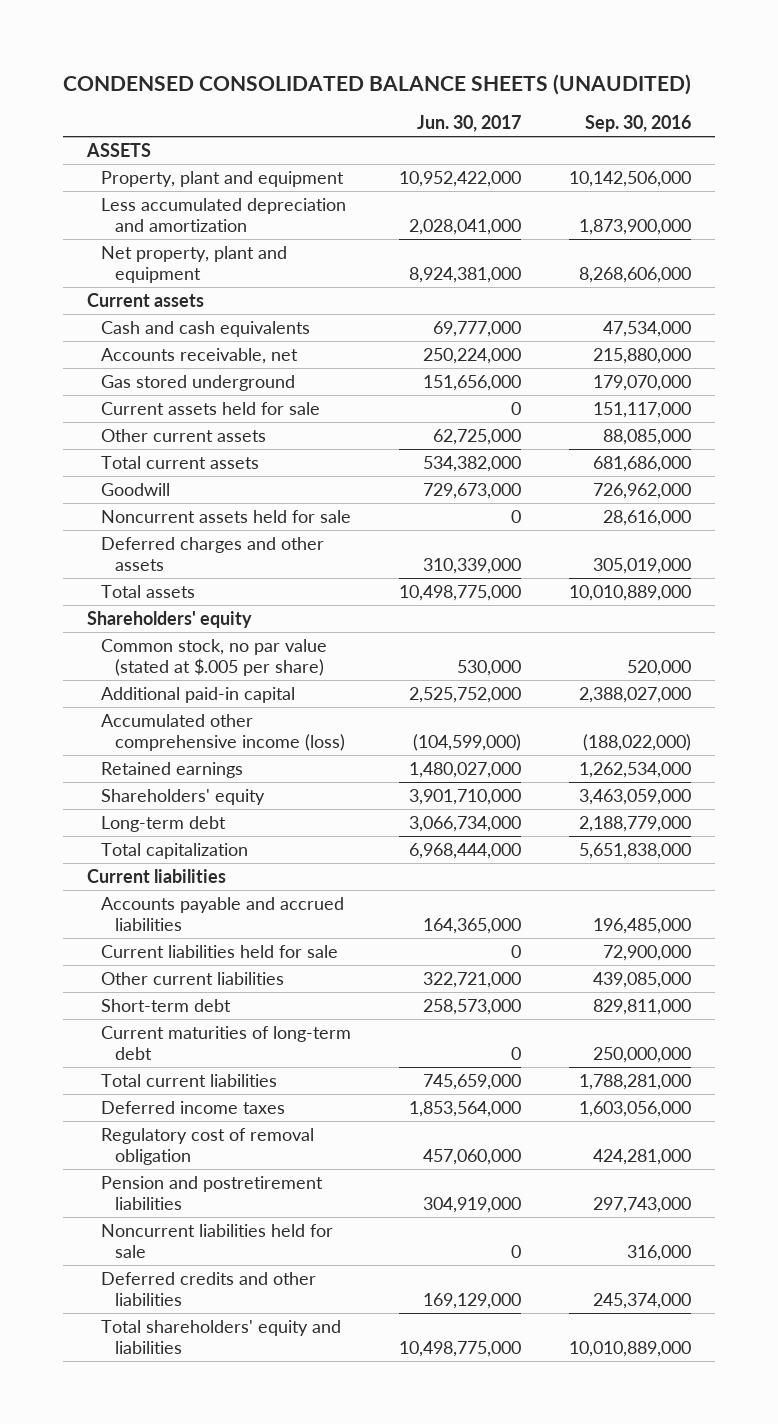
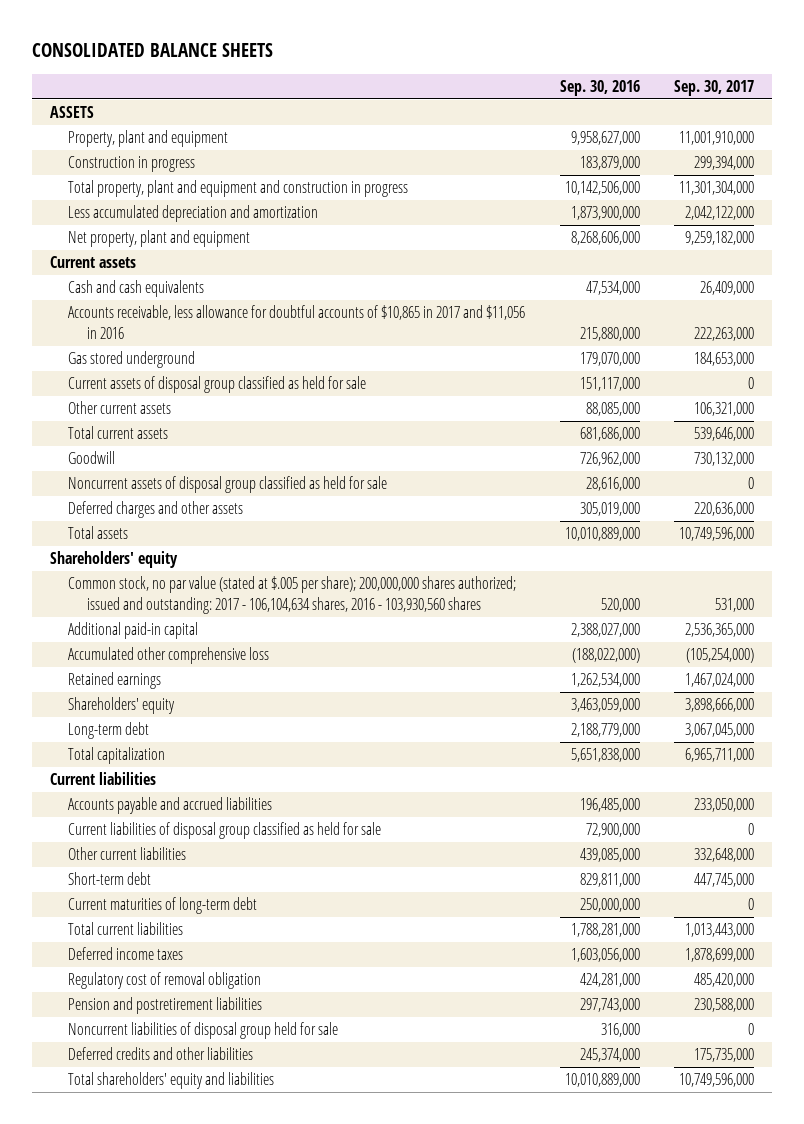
- CONDENSED CONSOLIDATED BALANCE SHEETS (UNAUDITED)
+ CONSOLIDATED BALANCE SHEETS
- | Jun. 30, 2017 | Sep. 30, 2016
+ | Sep. 30, 2016 | Sep. 30, 2017
- Property, plant and equipment | 10,952,422,000 | 10,142,506,000
+ Property, plant and equipment | 9,958,627,000 | 11,001,910,000
+ Construction in progress | 183,879,000 | 299,394,000
+ Total property, plant and equipment and construction in progress | 10,142,506,000 | 11,301,304,000
- Accounts receivable, net | 250,224,000 | 215,880,000
+ Accounts receivable, less allowance for doubtful accounts of $10,865 in 2017 and $11,056 in 2016 | 215,880,000 | 222,263,000
- Current assets held for sale | 0 | 151,117,000
+ Current assets of disposal group classified as held for sale | 151,117,000 | 0
- Noncurrent assets held for sale | 0 | 28,616,000
+ Noncurrent assets of disposal group classified as held for sale | 28,616,000 | 0
- Common stock, no par value (stated at $.005 per share) | 530,000 | 520,000
+ Common stock, no par value (stated at $.005 per share); 200,000,000 shares authorized; issued and outstanding: 2017 - 106,104,634 shares, 2016 - 103,930,560 shares | 520,000 | 531,000
- Accumulated other comprehensive income (loss) | (104,599,000) | (188,022,000)
+ Accumulated other comprehensive loss | (188,022,000) | (105,254,000)
- Current liabilities held for sale | 0 | 72,900,000
+ Current liabilities of disposal group classified as held for sale | 72,900,000 | 0
- Noncurrent liabilities held for sale | 0 | 316,000
+ Noncurrent liabilities of disposal group held for sale | 316,000 | 0

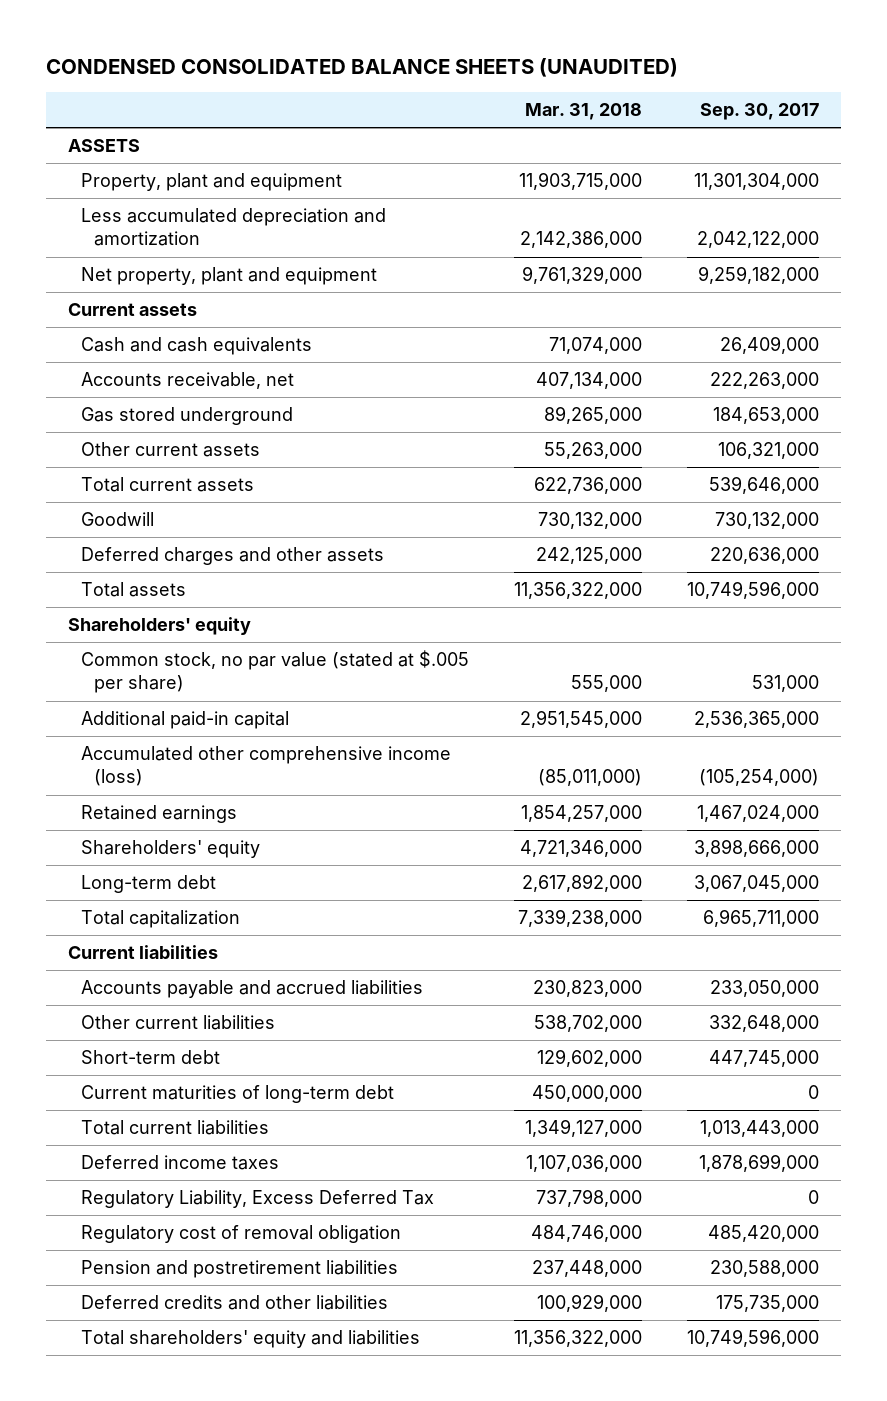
- CONSOLIDATED BALANCE SHEETS
+ CONDENSED CONSOLIDATED BALANCE SHEETS (UNAUDITED)
- | Sep. 30, 2016 | Sep. 30, 2017
+ | Mar. 31, 2018 | Sep. 30, 2017
- Property, plant and equipment | 9,958,627,000 | 11,001,910,000
- Construction in progress | 183,879,000 | 299,394,000
- Total property, plant and equipment and construction in progress | 10,142,506,000 | 11,301,304,000
+ Property, plant and equipment | 11,903,715,000 | 11,301,304,000
- Accounts receivable, less allowance for doubtful accounts of $10,865 in 2017 and $11,056 in 2016 | 215,880,000 | 222,263,000
+ Accounts receivable, net | 407,134,000 | 222,263,000
- Current assets of disposal group classified as held for sale | 151,117,000 | 0
- Noncurrent assets of disposal group classified as held for sale | 28,616,000 | 0
- Common stock, no par value (stated at $.005 per share); 200,000,000 shares authorized; issued and outstanding: 2017 - 106,104,634 shares, 2016 - 103,930,560 shares | 520,000 | 531,000
+ Common stock, no par value (stated at $.005 per share) | 555,000 | 531,000
- Accumulated other comprehensive loss | (188,022,000) | (105,254,000)
+ Accumulated other comprehensive income (loss) | (85,011,000) | (105,254,000)
- Current liabilities of disposal group classified as held for sale | 72,900,000 | 0
+ Regulatory Liability, Excess Deferred Tax | 737,798,000 | 0
- Noncurrent liabilities of disposal group held for sale | 316,000 | 0

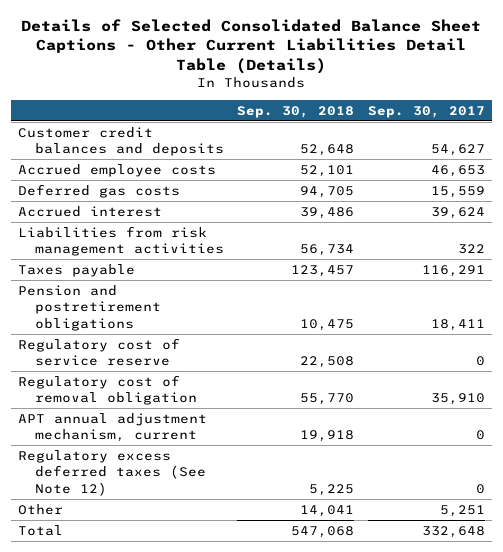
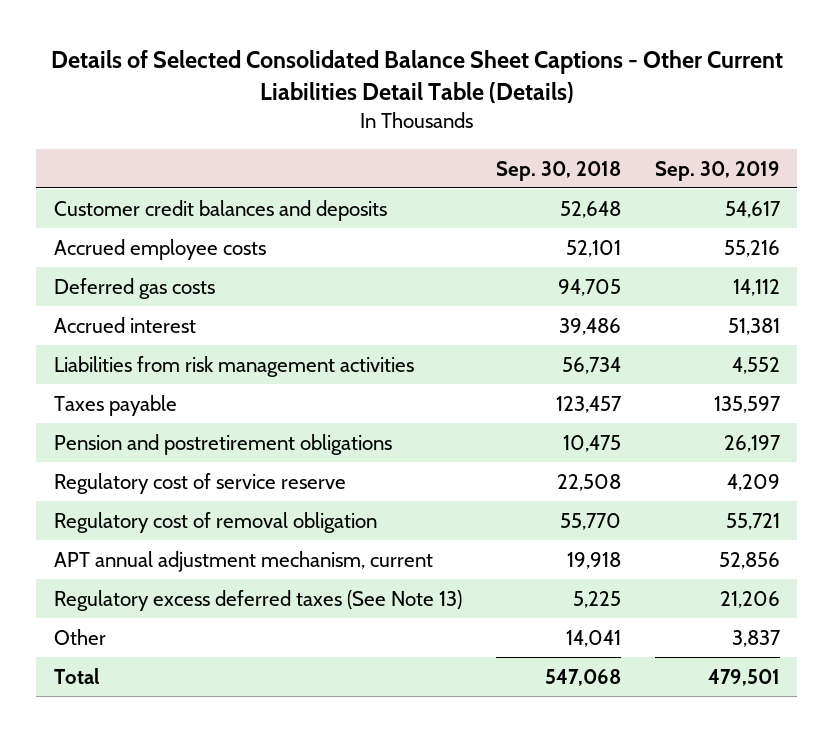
- | Sep. 30, 2018 | Sep. 30, 2017
+ | Sep. 30, 2018 | Sep. 30, 2019
- Regulatory excess deferred taxes (See Note 12) | 5,225 | 0
+ Regulatory excess deferred taxes (See Note 13) | 5,225 | 21,206

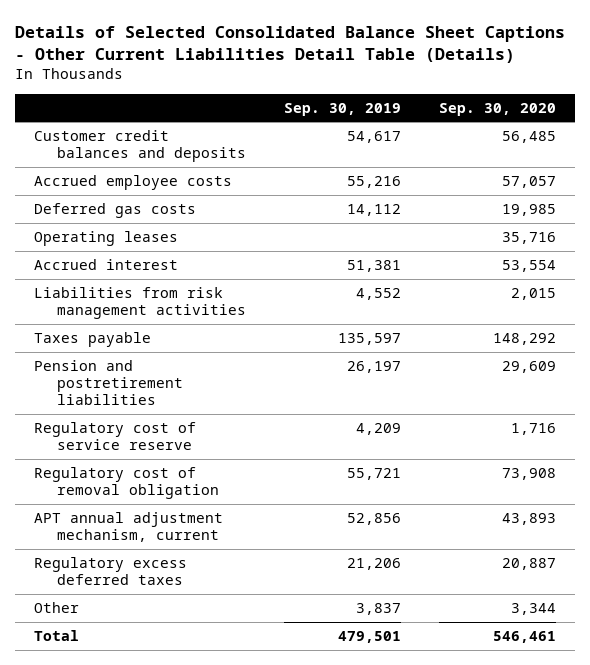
- | Sep. 30, 2018 | Sep. 30, 2019
+ | Sep. 30, 2019 | Sep. 30, 2020
+ Operating leases | | 35,716
- Pension and postretirement obligations | 10,475 | 26,197
+ Pension and postretirement liabilities | 26,197 | 29,609
- Regulatory excess deferred taxes (See Note 13) | 5,225 | 21,206
+ Regulatory excess deferred taxes | 21,206 | 20,887

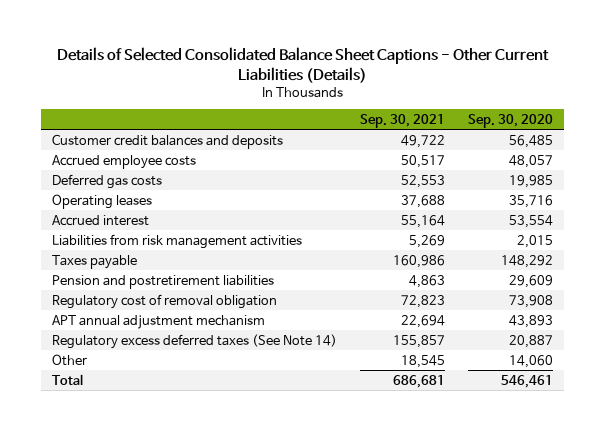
- Details of Selected Consolidated Balance Sheet Captions - Other Current Liabilities Detail Table (Details)
+ Details of Selected Consolidated Balance Sheet Captions - Other Current Liabilities (Details)
- | Sep. 30, 2019 | Sep. 30, 2020
+ | Sep. 30, 2021 | Sep. 30, 2020
- Accrued employee costs | 55,216 | 57,057
+ Accrued employee costs | 50,517 | 48,057
- Regulatory cost of service reserve | 4,209 | 1,716
- APT annual adjustment mechanism, current | 52,856 | 43,893
- Regulatory excess deferred taxes | 21,206 | 20,887
- Other | 3,837 | 3,344
+ APT annual adjustment mechanism | 22,694 | 43,893
+ Regulatory excess deferred taxes (See Note 14) | 155,857 | 20,887
+ Other | 18,545 | 14,060

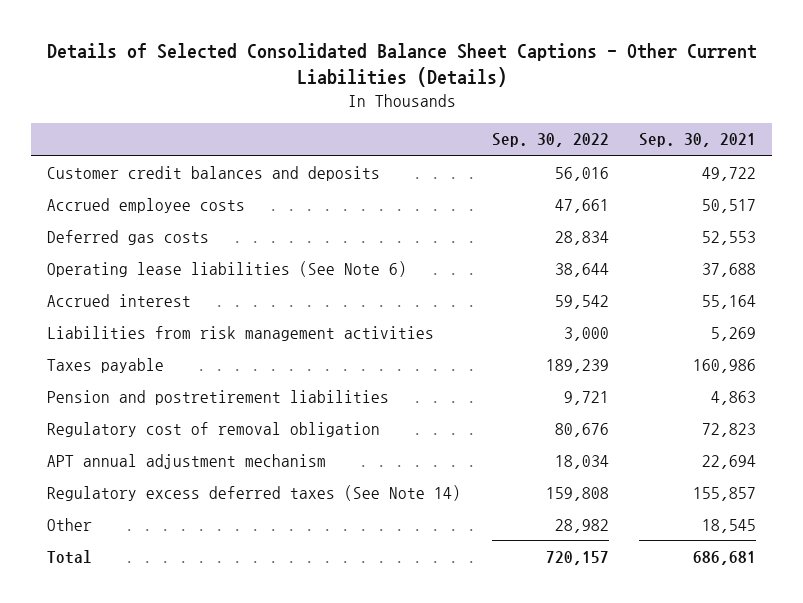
- | Sep. 30, 2021 | Sep. 30, 2020
+ | Sep. 30, 2022 | Sep. 30, 2021
- Operating leases | 37,688 | 35,716
+ Operating lease liabilities (See Note 6) | 38,644 | 37,688

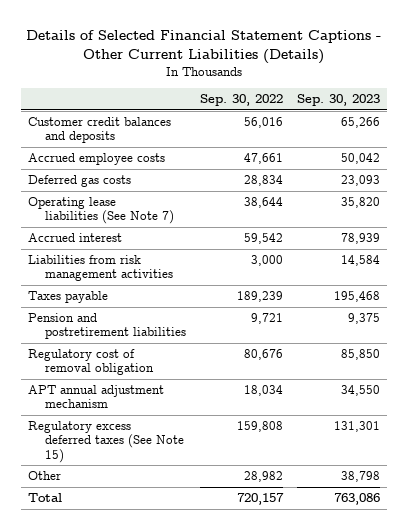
- Details of Selected Consolidated Balance Sheet Captions - Other Current Liabilities (Details)
+ Details of Selected Financial Statement Captions - Other Current Liabilities (Details)
- | Sep. 30, 2022 | Sep. 30, 2021
+ | Sep. 30, 2022 | Sep. 30, 2023
- Operating lease liabilities (See Note 6) | 38,644 | 37,688
+ Operating lease liabilities (See Note 7) | 38,644 | 35,820
- Regulatory excess deferred taxes (See Note 14) | 159,808 | 155,857
+ Regulatory excess deferred taxes (See Note 15) | 159,808 | 131,301

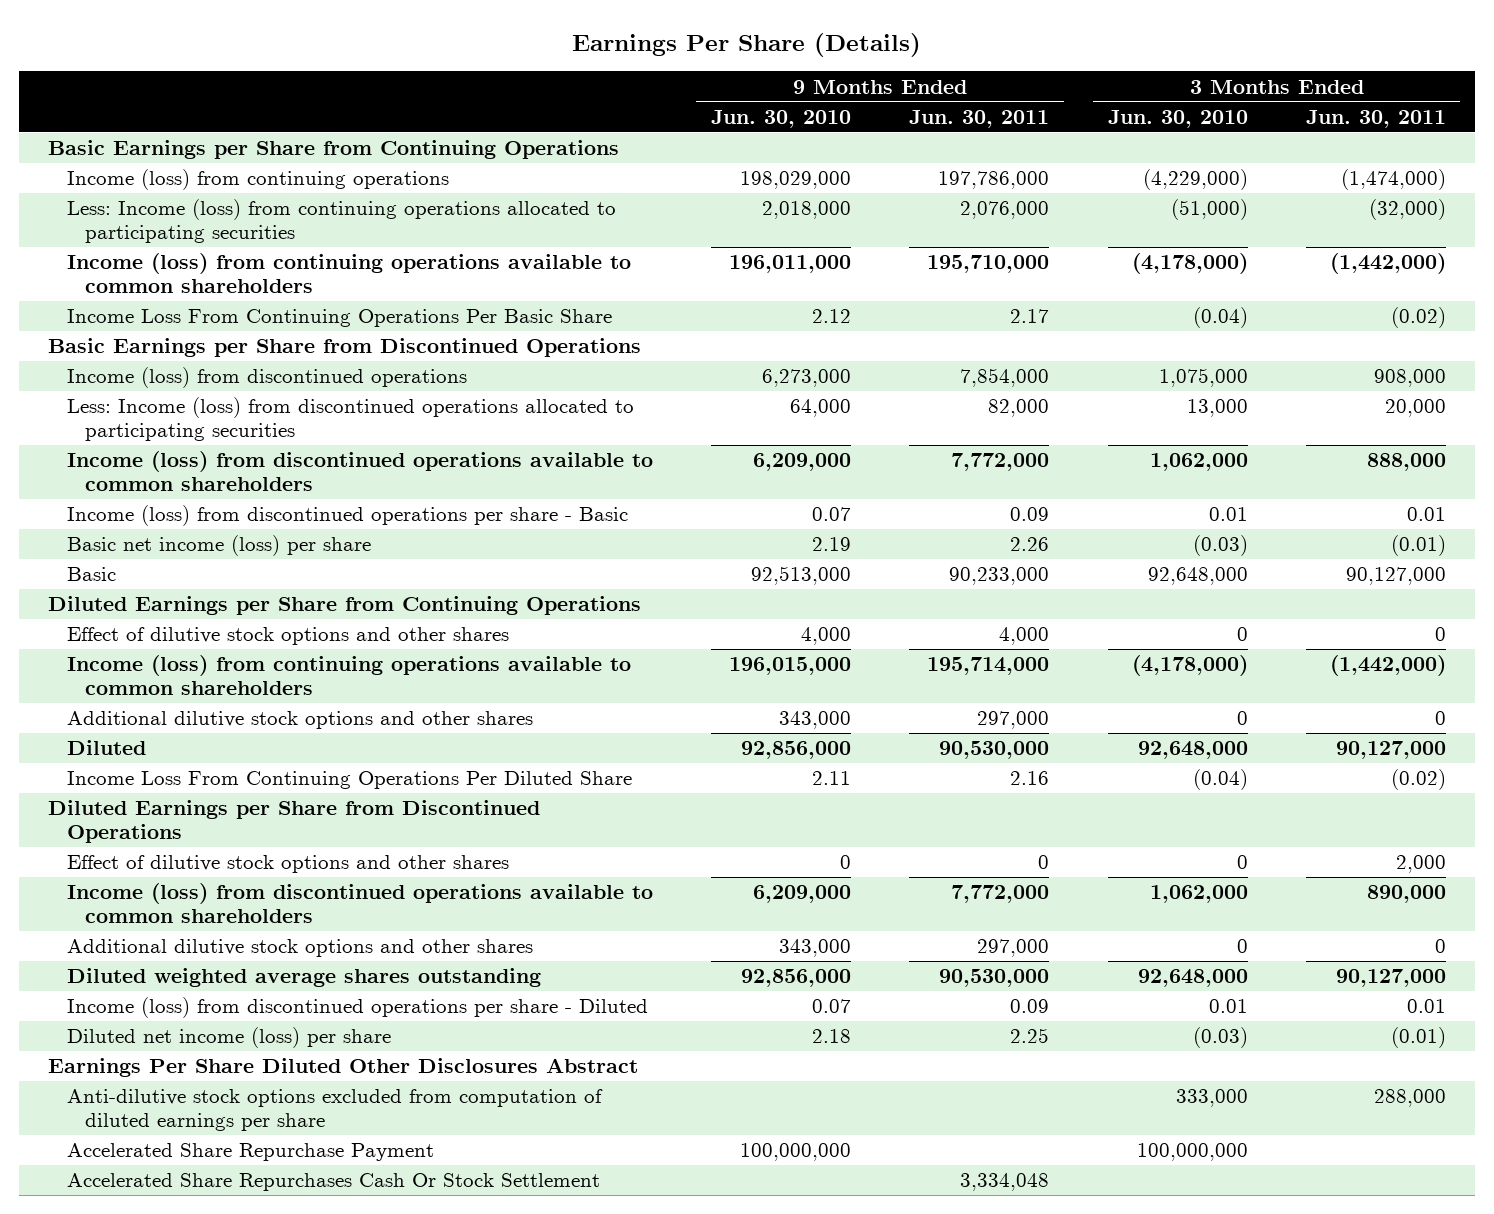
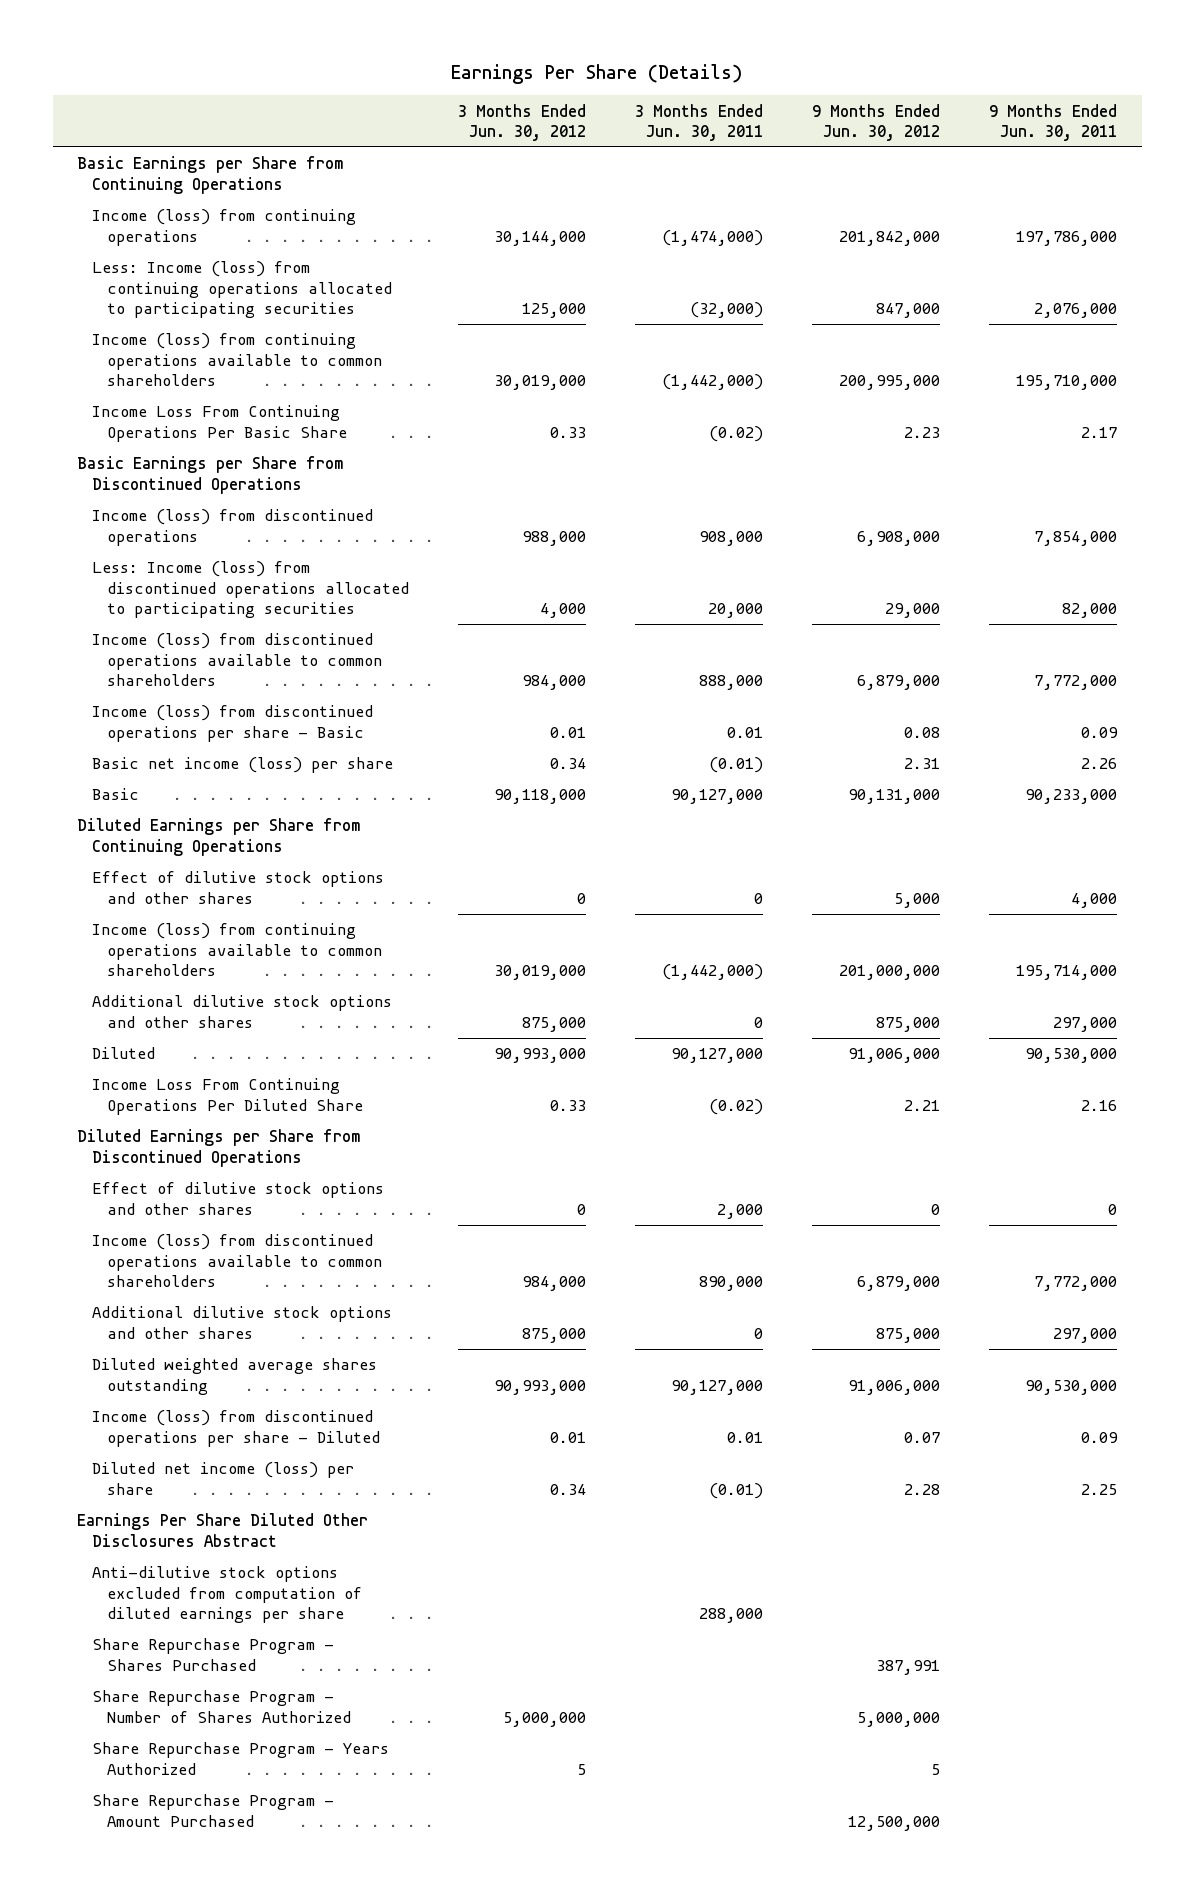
- | 9 Months Ended Jun. 30, 2010 | 9 Months Ended Jun. 30, 2011 | 3 Months Ended Jun. 30, 2010 | 3 Months Ended Jun. 30, 2011
+ | 3 Months Ended Jun. 30, 2012 | 3 Months Ended Jun. 30, 2011 | 9 Months Ended Jun. 30, 2012 | 9 Months Ended Jun. 30, 2011
- Accelerated Share Repurchase Payment | 100,000,000 | | 100,000,000 |
- Accelerated Share Repurchases Cash Or Stock Settlement | | 3,334,048 | |
+ Share Repurchase Program - Shares Purchased | | | 387,991 |
+ Share Repurchase Program - Number of Shares Authorized | 5,000,000 | | 5,000,000 |
+ Share Repurchase Program - Years Authorized | 5 | | 5 |
+ Share Repurchase Program - Amount Purchased | | | 12,500,000 |

